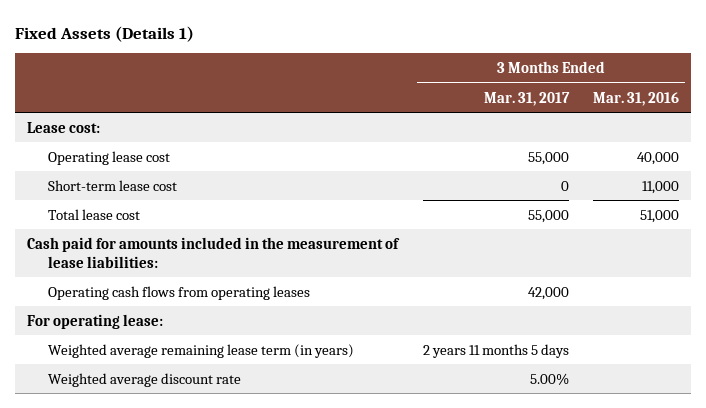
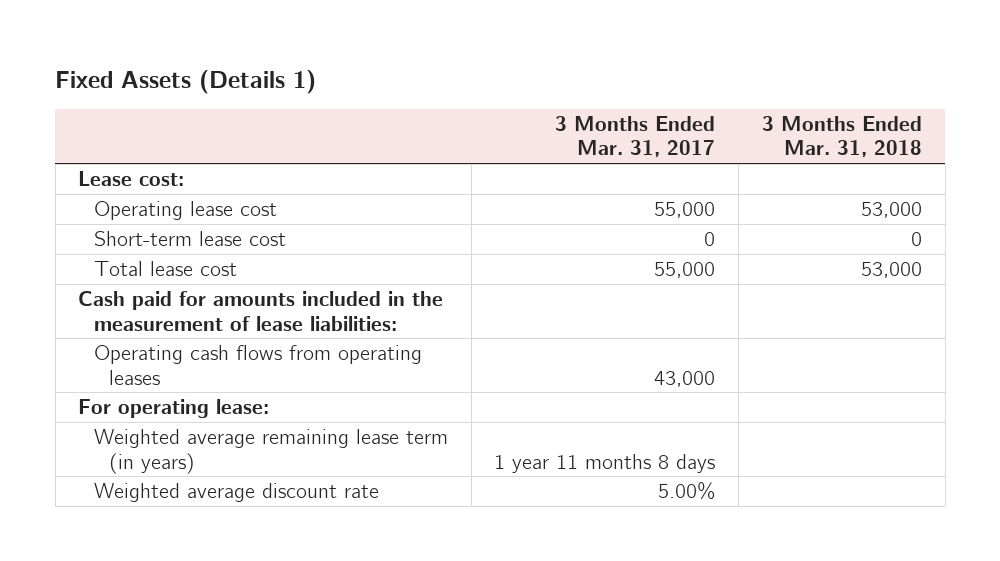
- | 3 Months Ended Mar. 31, 2017 | 3 Months Ended Mar. 31, 2016
+ | 3 Months Ended Mar. 31, 2017 | 3 Months Ended Mar. 31, 2018
- Operating cash flows from operating leases | 42,000 |
+ Operating cash flows from operating leases | 43,000 |
- Weighted average remaining lease term (in years) | 2 years 11 months 5 days |
+ Weighted average remaining lease term (in years) | 1 year 11 months 8 days |

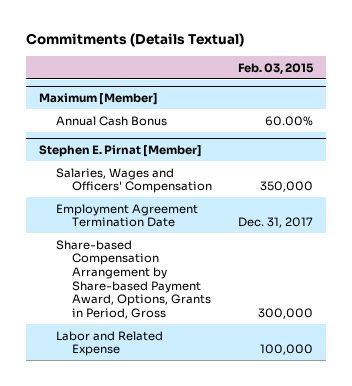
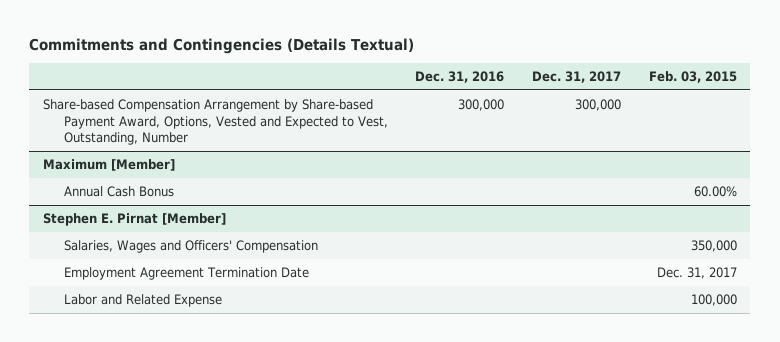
- Commitments (Details Textual)
+ Commitments and Contingencies (Details Textual)
- | Feb. 03, 2015
+ | Dec. 31, 2016 | Dec. 31, 2017 | Feb. 03, 2015
+ Share-based Compensation Arrangement by Share-based Payment Award, Options, Vested and Expected to Vest, Outstanding, Number | 300,000 | 300,000 |
@ Stephen E. Pirnat [Member]
- Share-based Compensation Arrangement by Share-based Payment Award, Options, Grants in Period, Gross | 300,000

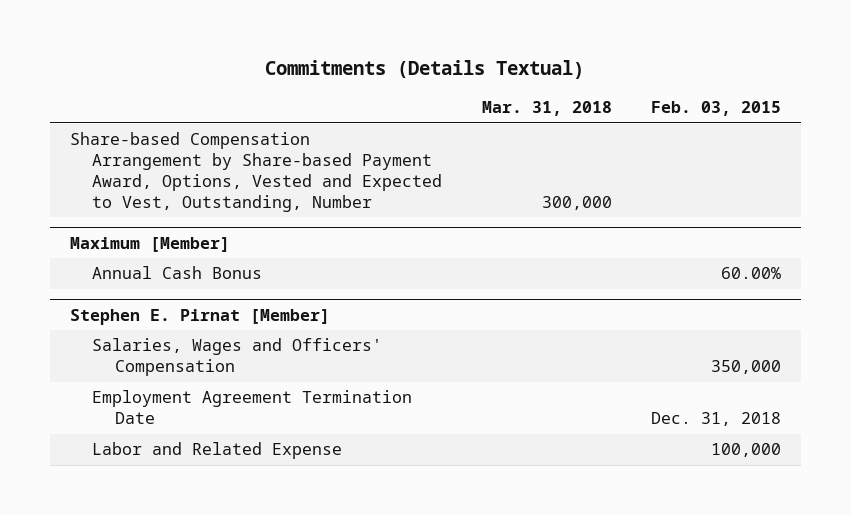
- Commitments and Contingencies (Details Textual)
+ Commitments (Details Textual)
- | Dec. 31, 2016 | Dec. 31, 2017 | Feb. 03, 2015
+ | Mar. 31, 2018 | Feb. 03, 2015
@ Stephen E. Pirnat [Member]
- Employment Agreement Termination Date | | | Dec. 31, 2017
+ Employment Agreement Termination Date | | Dec. 31, 2018

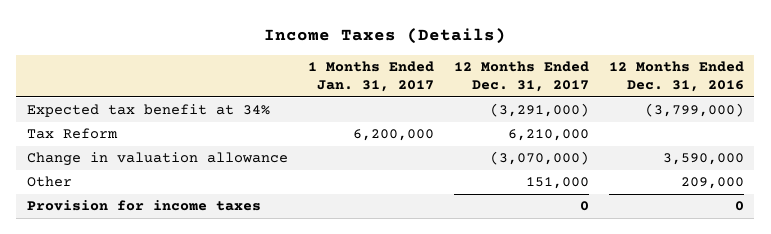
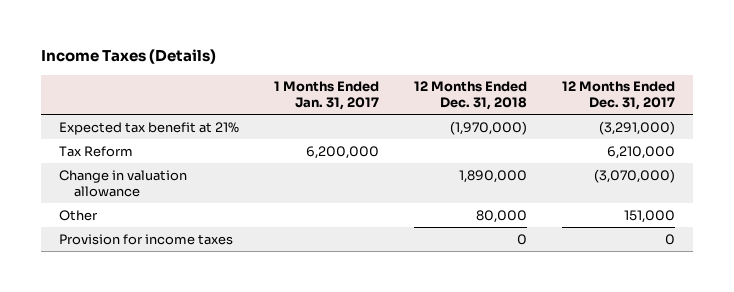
- | 1 Months Ended Jan. 31, 2017 | 12 Months Ended Dec. 31, 2017 | 12 Months Ended Dec. 31, 2016
+ | 1 Months Ended Jan. 31, 2017 | 12 Months Ended Dec. 31, 2018 | 12 Months Ended Dec. 31, 2017
- Expected tax benefit at 34% | | (3,291,000) | (3,799,000)
+ Expected tax benefit at 21% | | (1,970,000) | (3,291,000)

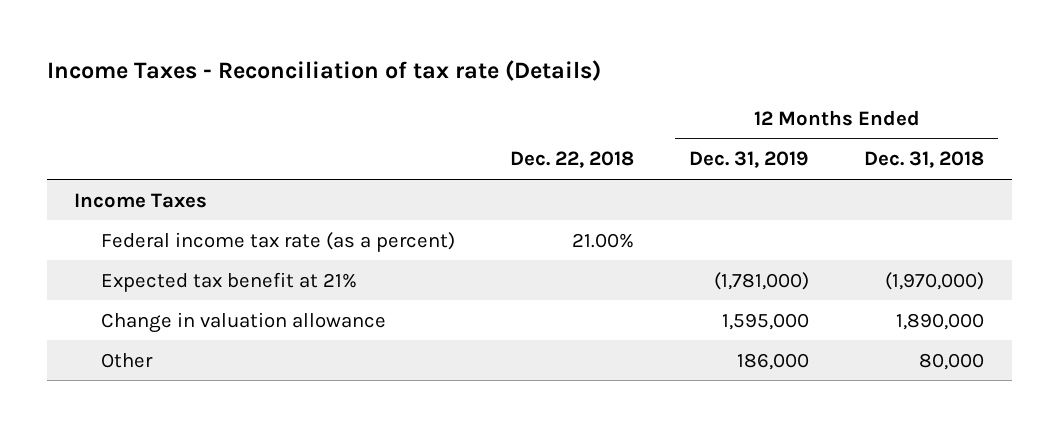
- Income Taxes (Details)
+ Income Taxes - Reconciliation of tax rate (Details)
- | 1 Months Ended Jan. 31, 2017 | 12 Months Ended Dec. 31, 2018 | 12 Months Ended Dec. 31, 2017
+ | Dec. 22, 2018 | 12 Months Ended Dec. 31, 2019 | 12 Months Ended Dec. 31, 2018
+ Income Taxes
+ Federal income tax rate (as a percent) | 21.00% | |
- Tax Reform | 6,200,000 | | 6,210,000
- Provision for income taxes | | 0 | 0

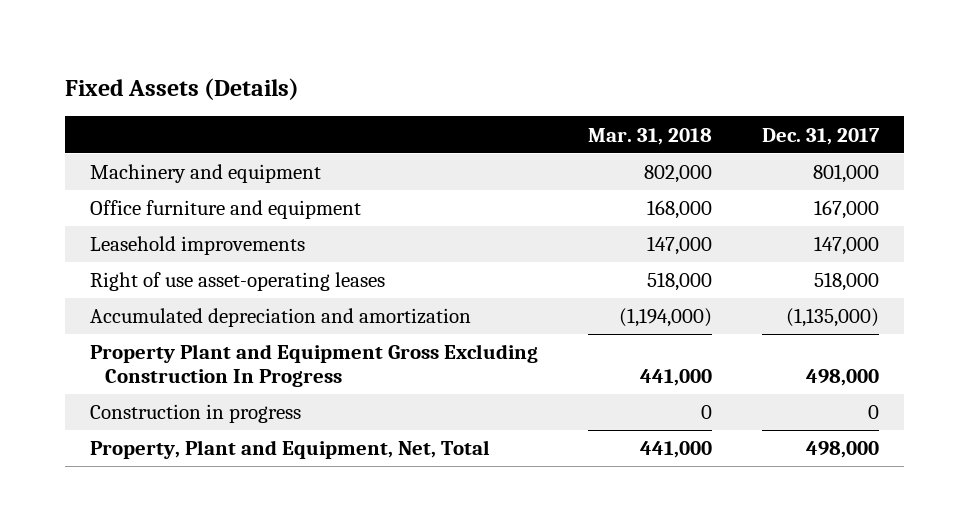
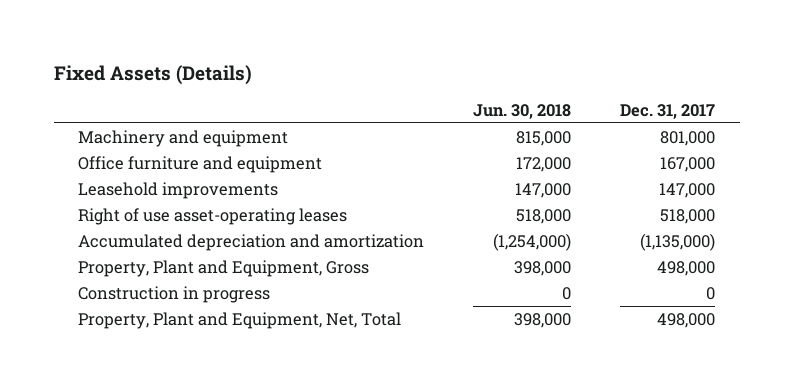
- | Mar. 31, 2018 | Dec. 31, 2017
+ | Jun. 30, 2018 | Dec. 31, 2017
- Property Plant and Equipment Gross Excluding Construction In Progress | 441,000 | 498,000
+ Property, Plant and Equipment, Gross | 398,000 | 498,000

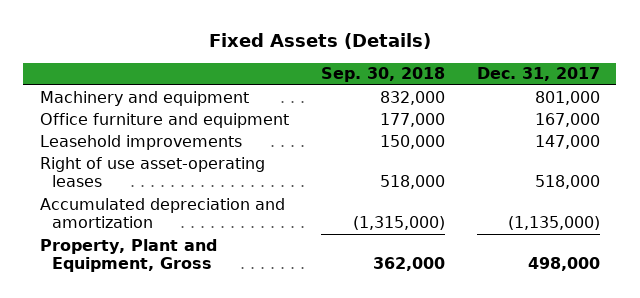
- | Jun. 30, 2018 | Dec. 31, 2017
+ | Sep. 30, 2018 | Dec. 31, 2017
- Construction in progress | 0 | 0
- Property, Plant and Equipment, Net, Total | 398,000 | 498,000

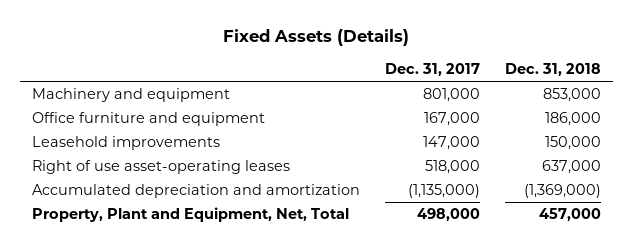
- | Sep. 30, 2018 | Dec. 31, 2017
+ | Dec. 31, 2017 | Dec. 31, 2018
- Property, Plant and Equipment, Gross | 362,000 | 498,000
+ Property, Plant and Equipment, Net, Total | 498,000 | 457,000

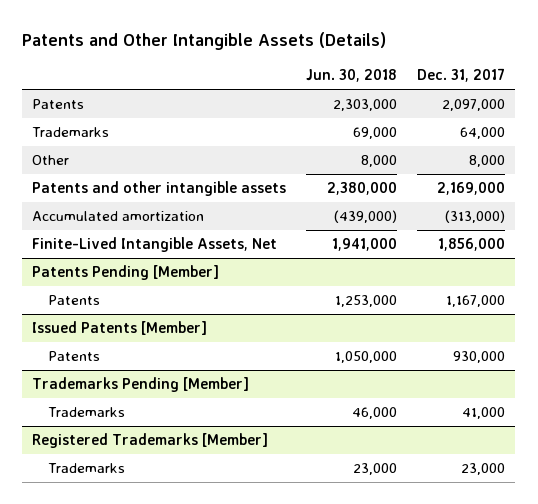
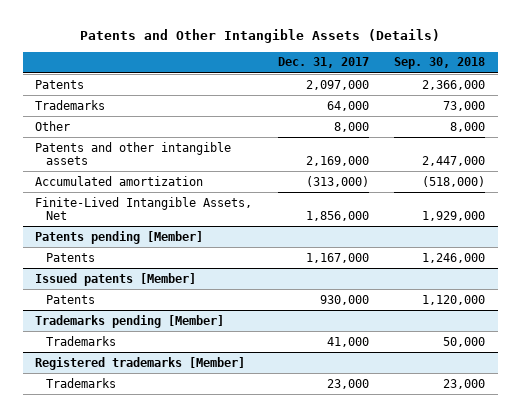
- | Jun. 30, 2018 | Dec. 31, 2017
+ | Dec. 31, 2017 | Sep. 30, 2018
- Patents Pending [Member]
+ Patents pending [Member]
- Issued Patents [Member]
+ Issued patents [Member]
- Trademarks Pending [Member]
+ Trademarks pending [Member]
- Registered Trademarks [Member]
+ Registered trademarks [Member]

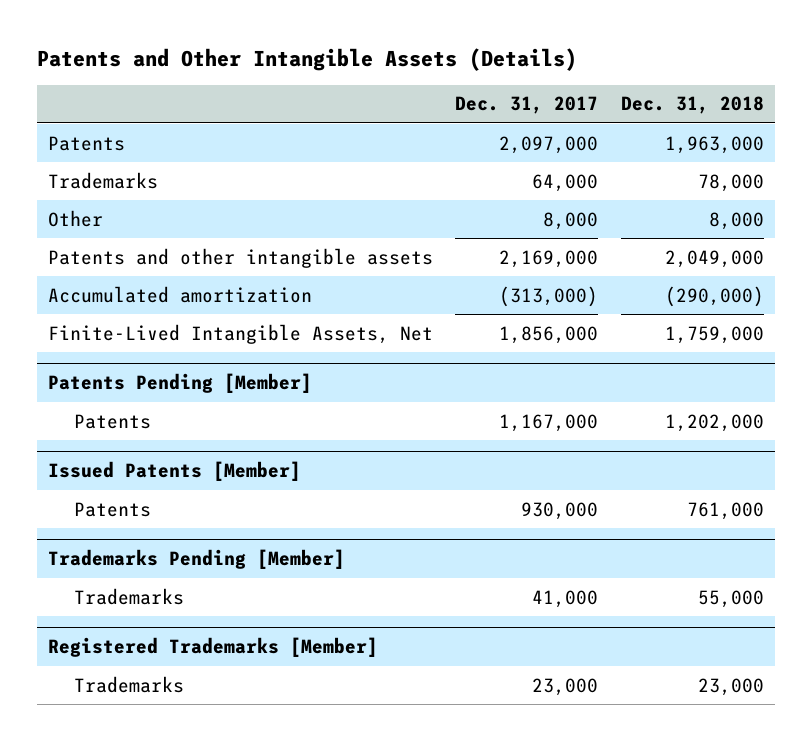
- | Dec. 31, 2017 | Sep. 30, 2018
+ | Dec. 31, 2017 | Dec. 31, 2018
- Patents pending [Member]
+ Patents Pending [Member]
- Issued patents [Member]
+ Issued Patents [Member]
- Trademarks pending [Member]
+ Trademarks Pending [Member]
- Registered trademarks [Member]
+ Registered Trademarks [Member]

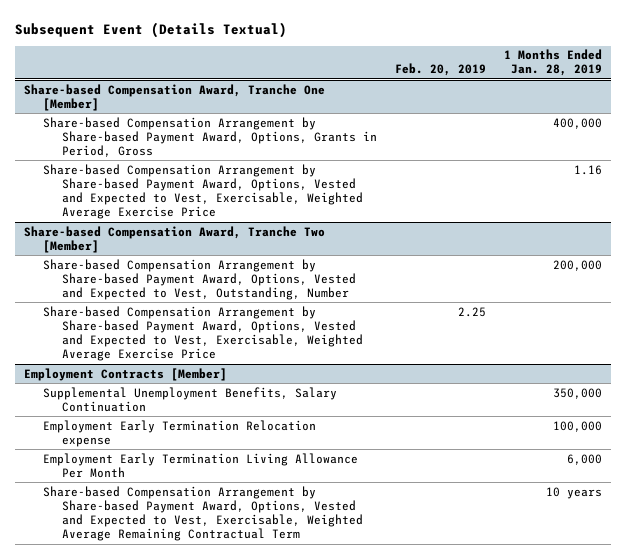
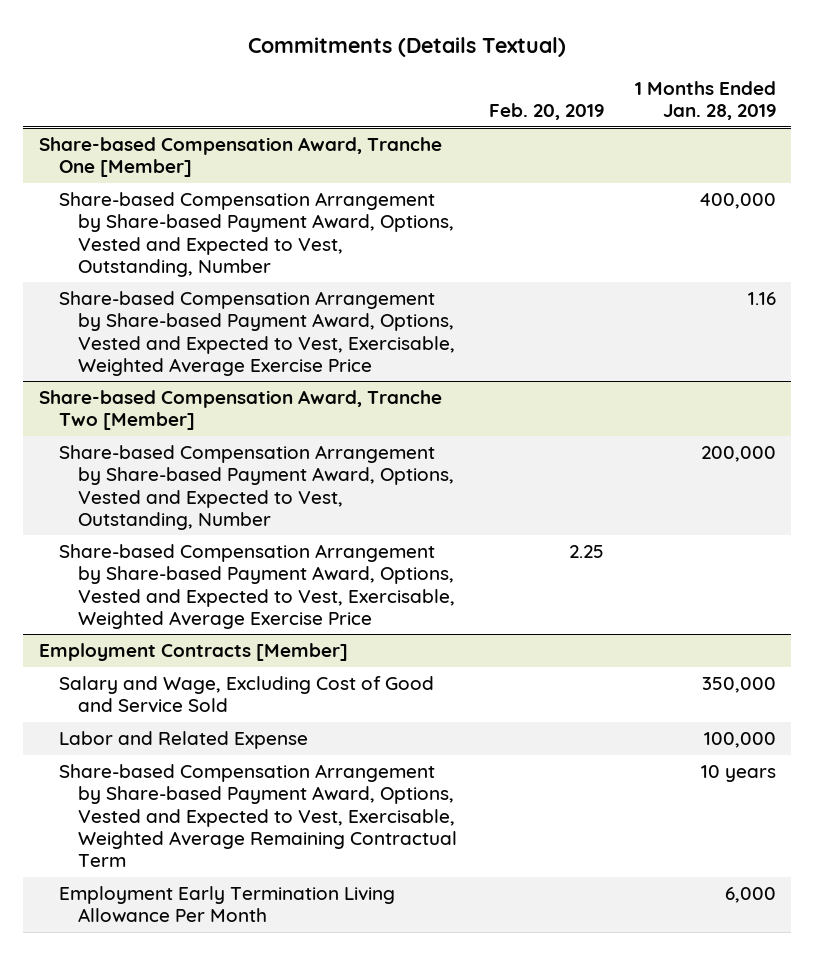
- Subsequent Event (Details Textual)
+ Commitments (Details Textual)
@ Share-based Compensation Award, Tranche One [Member]
- Share-based Compensation Arrangement by Share-based Payment Award, Options, Grants in Period, Gross | | 400,000
+ Share-based Compensation Arrangement by Share-based Payment Award, Options, Vested and Expected to Vest, Outstanding, Number | | 400,000
@ Employment Contracts [Member]
- Supplemental Unemployment Benefits, Salary Continuation | | 350,000
- Employment Early Termination Relocation expense | | 100,000
+ Salary and Wage, Excluding Cost of Good and Service Sold | | 350,000
+ Labor and Related Expense | | 100,000
moved down: Employment Early Termination Living Allowance Per Month | | 6,000

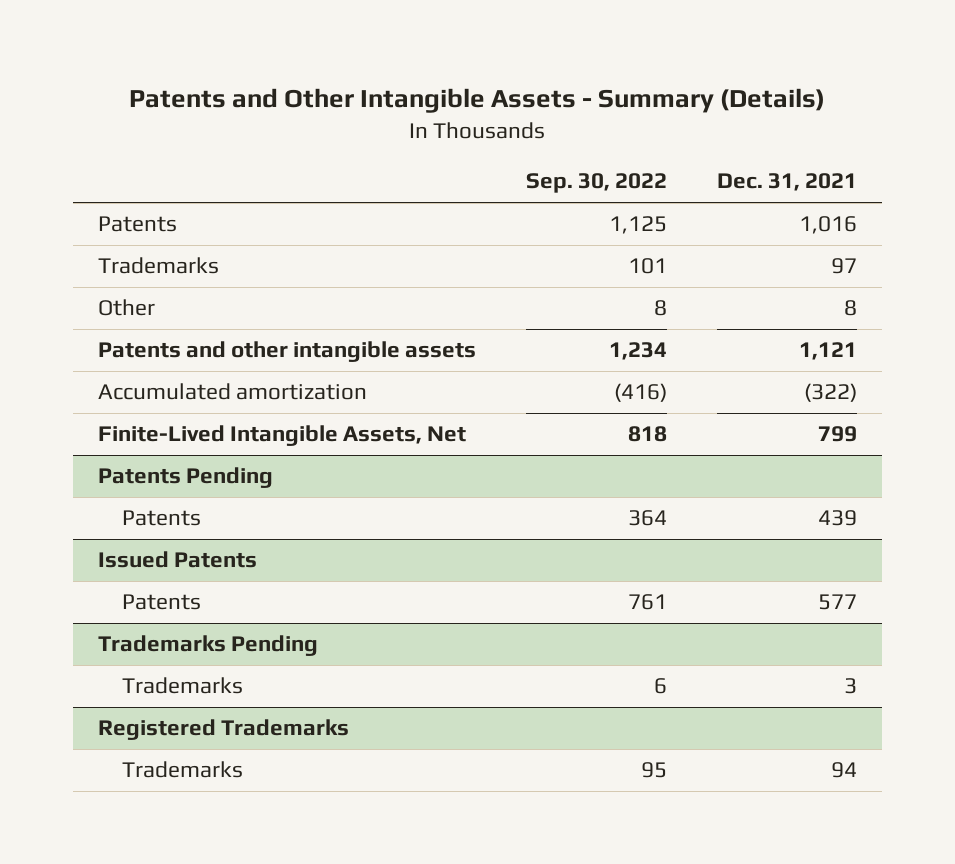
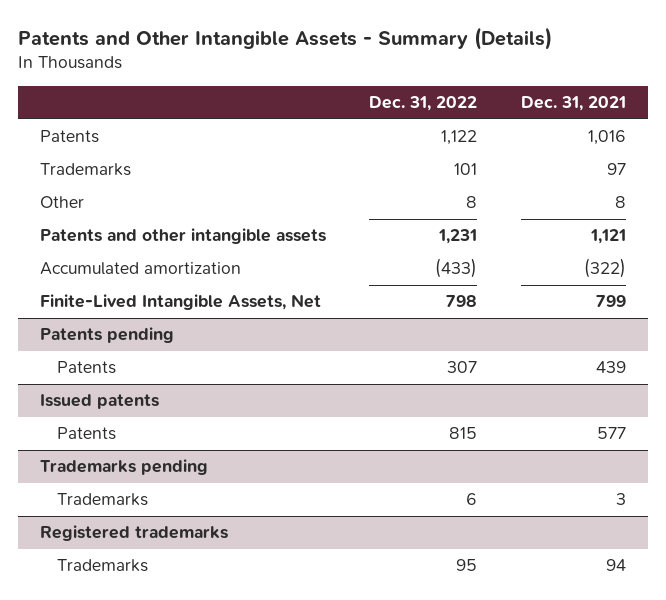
- | Sep. 30, 2022 | Dec. 31, 2021
+ | Dec. 31, 2022 | Dec. 31, 2021
- Patents Pending
+ Patents pending
- Issued Patents
+ Issued patents
- Trademarks Pending
+ Trademarks pending
- Registered Trademarks
+ Registered trademarks

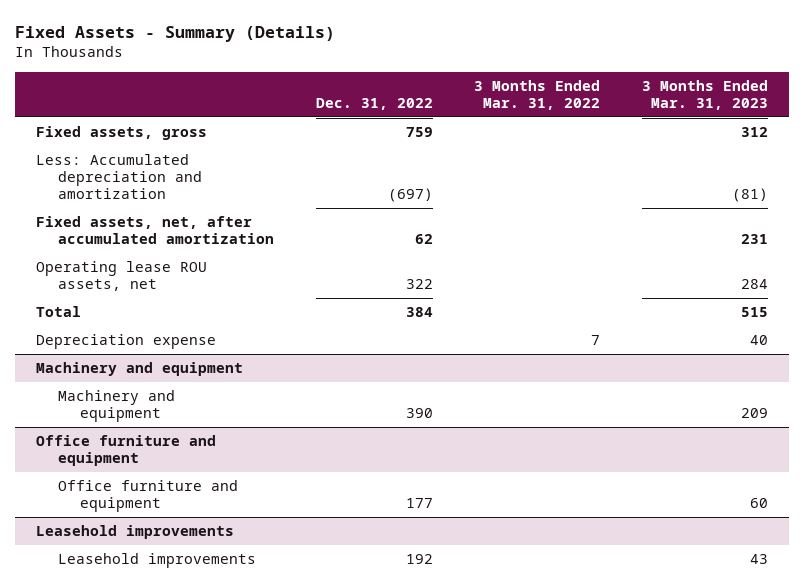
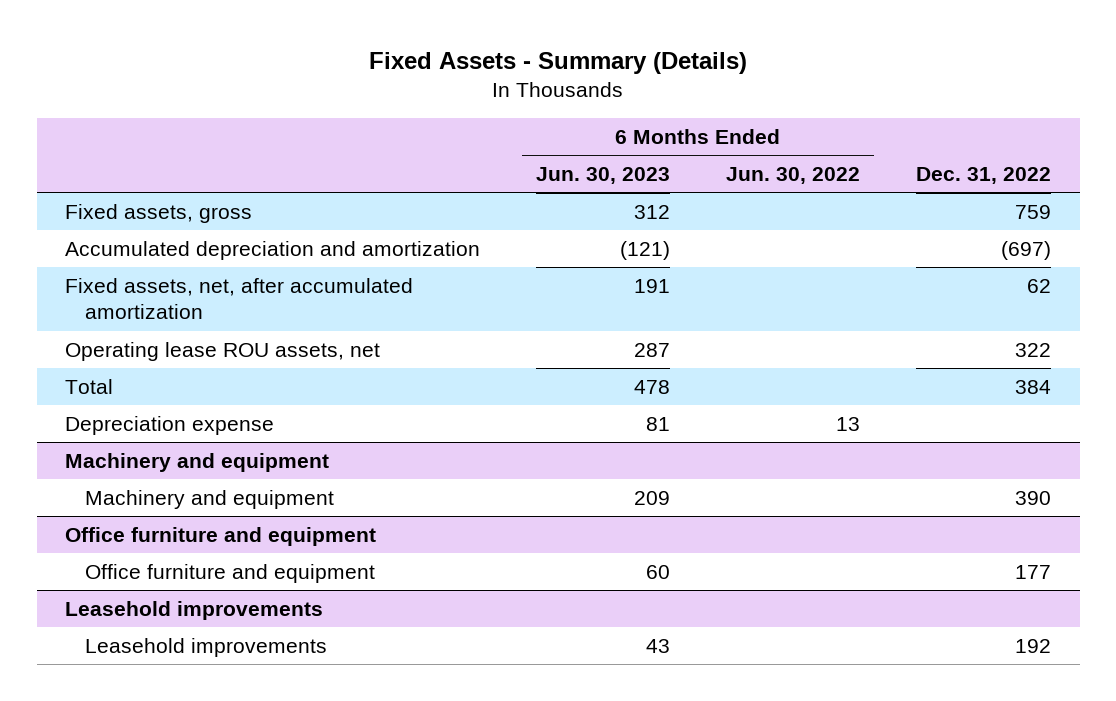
- | Dec. 31, 2022 | 3 Months Ended Mar. 31, 2022 | 3 Months Ended Mar. 31, 2023
+ | 6 Months Ended Jun. 30, 2023 | 6 Months Ended Jun. 30, 2022 | Dec. 31, 2022
- Less: Accumulated depreciation and amortization | (697) | | (81)
+ Accumulated depreciation and amortization | (121) | | (697)

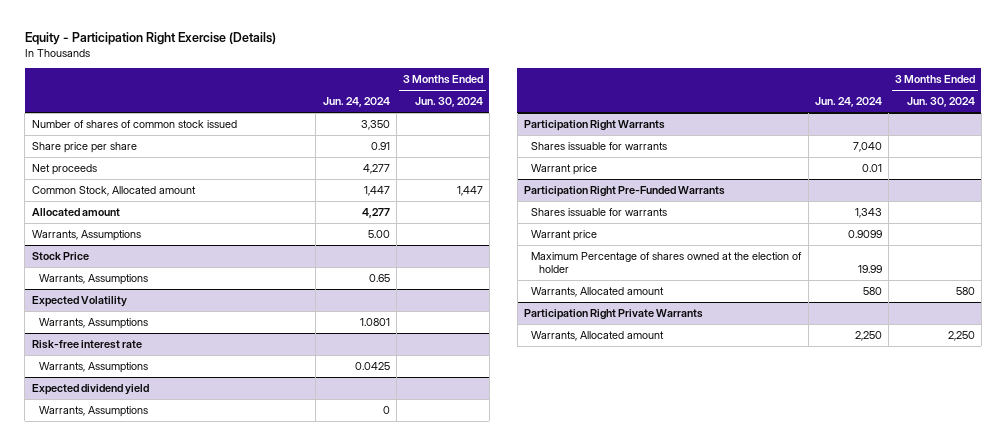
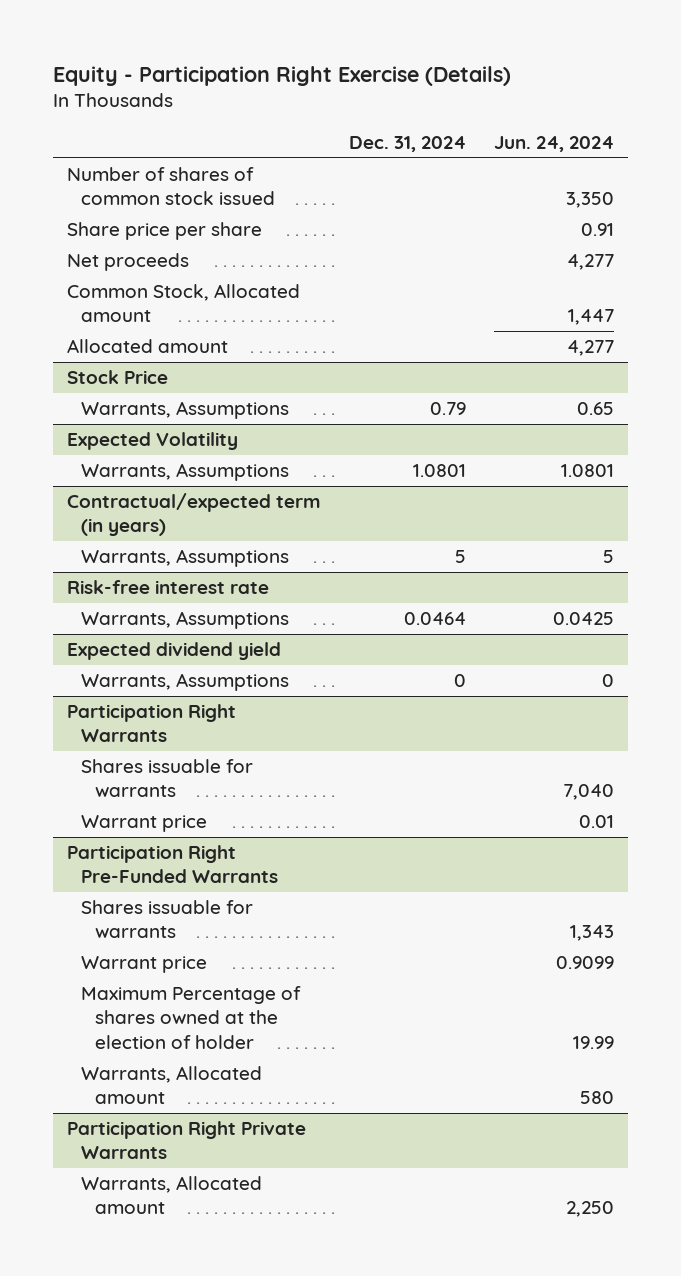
- | Jun. 24, 2024 | 3 Months Ended Jun. 30, 2024
+ | Dec. 31, 2024 | Jun. 24, 2024
- Warrants, Assumptions | 5.00 |
+ Contractual/expected term (in years)
+ Warrants, Assumptions | 5 | 5

